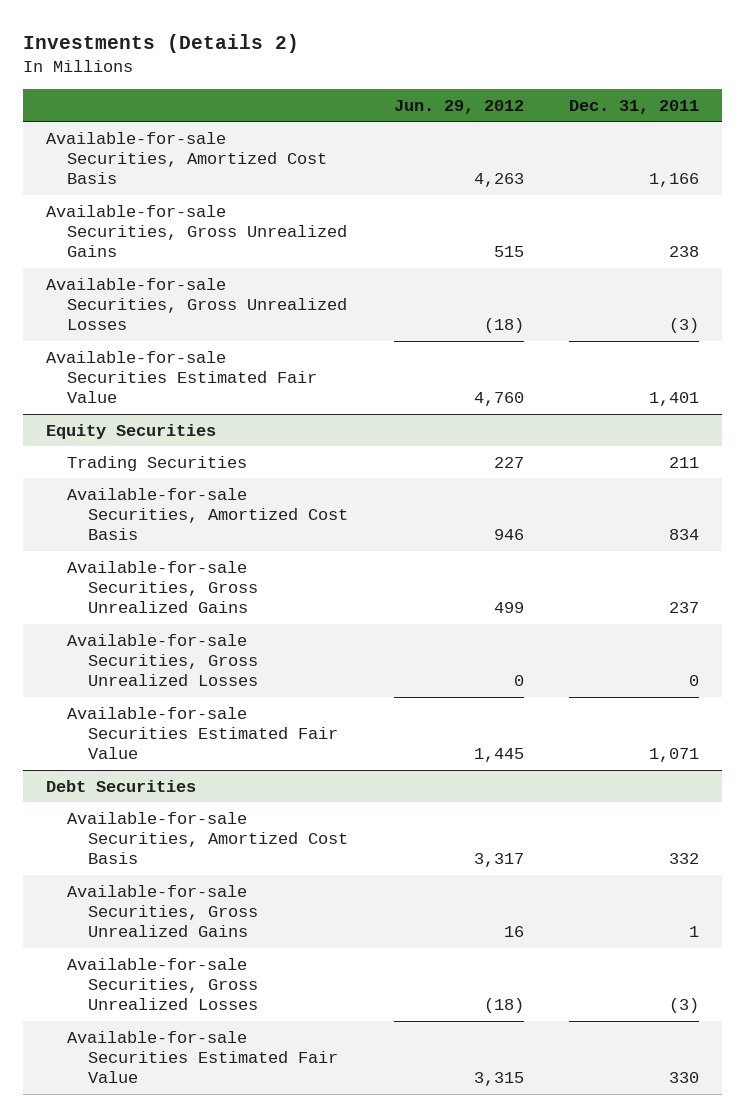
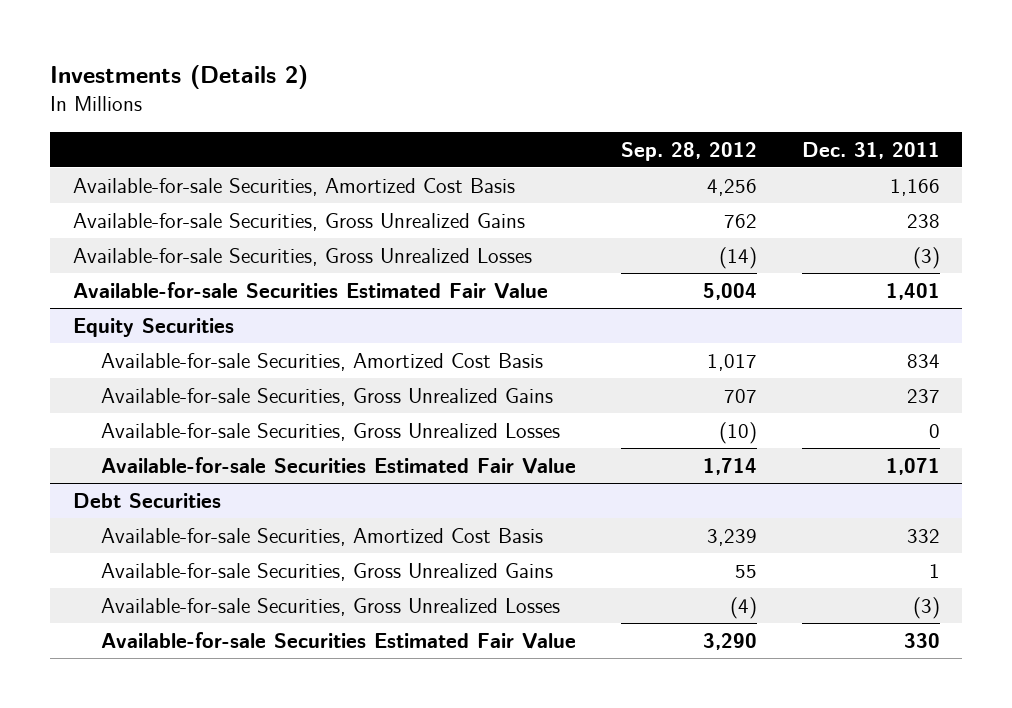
- | Jun. 29, 2012 | Dec. 31, 2011
+ | Sep. 28, 2012 | Dec. 31, 2011
@ Equity Securities
- Trading Securities | 227 | 211

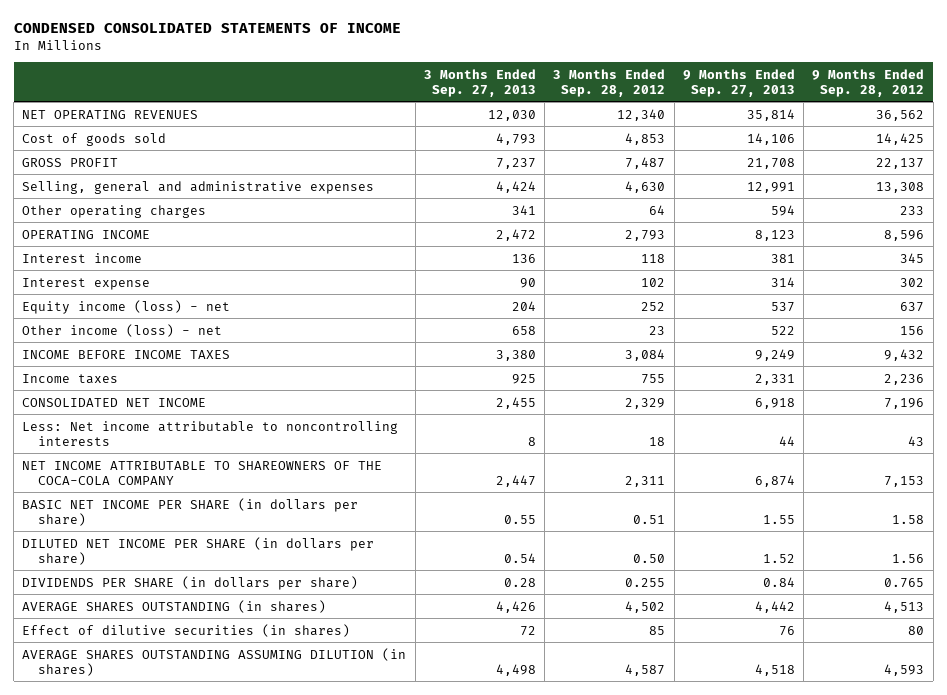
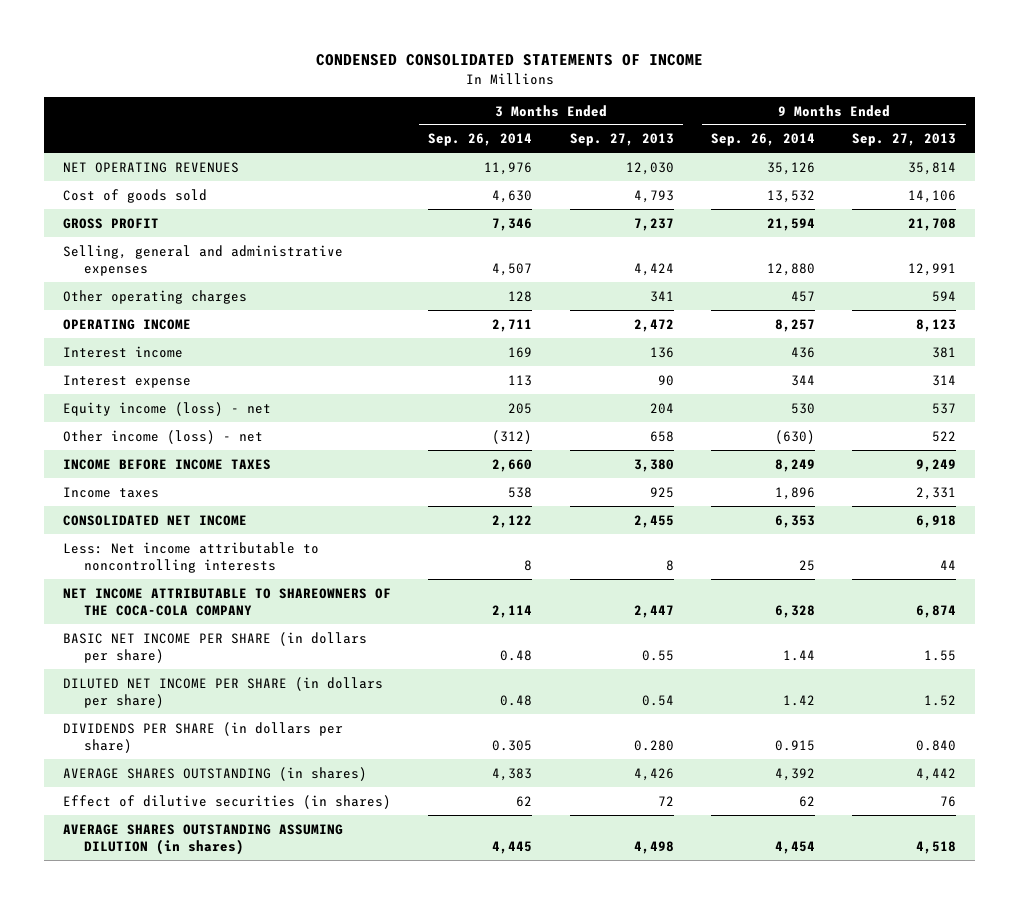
- | 3 Months Ended Sep. 27, 2013 | 3 Months Ended Sep. 28, 2012 | 9 Months Ended Sep. 27, 2013 | 9 Months Ended Sep. 28, 2012
+ | 3 Months Ended Sep. 26, 2014 | 3 Months Ended Sep. 27, 2013 | 9 Months Ended Sep. 26, 2014 | 9 Months Ended Sep. 27, 2013
- DIVIDENDS PER SHARE (in dollars per share) | 0.28 | 0.255 | 0.84 | 0.765
+ DIVIDENDS PER SHARE (in dollars per share) | 0.305 | 0.280 | 0.915 | 0.840

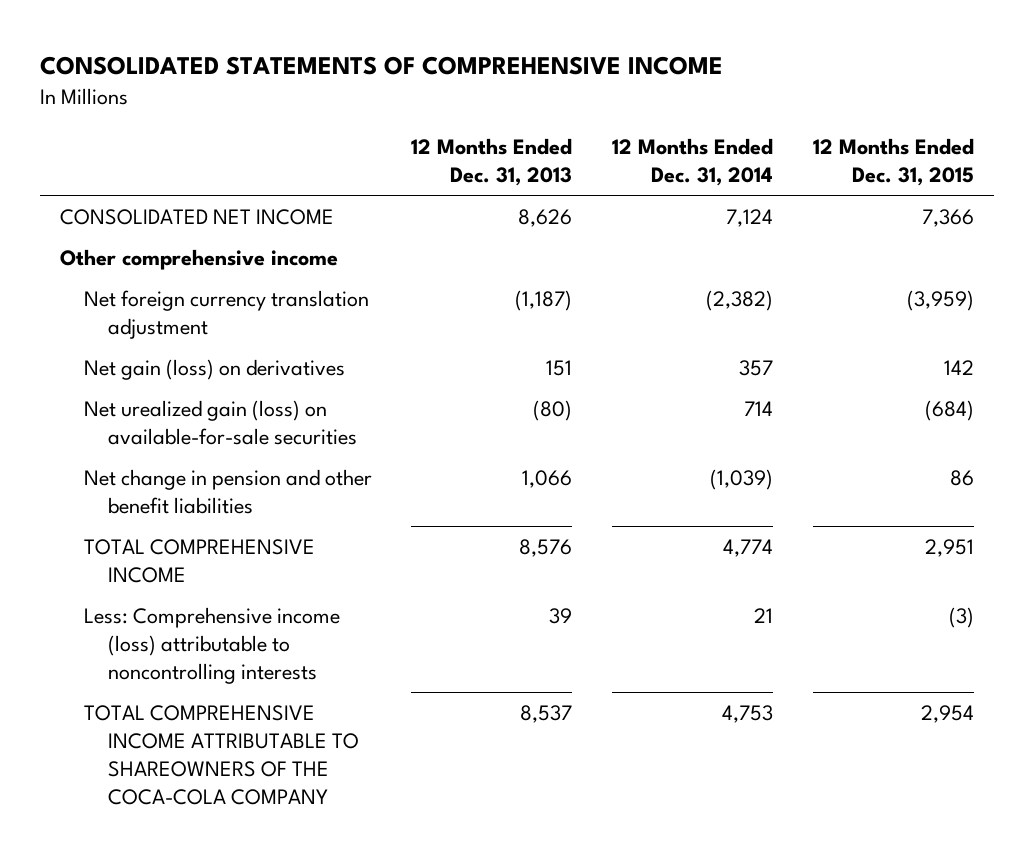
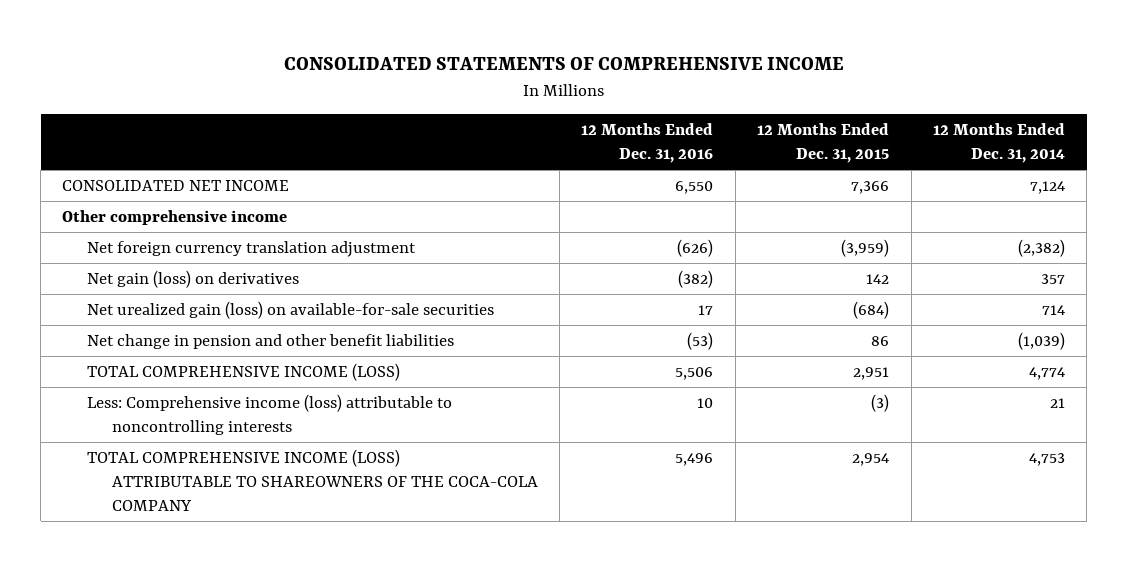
- | 12 Months Ended Dec. 31, 2013 | 12 Months Ended Dec. 31, 2014 | 12 Months Ended Dec. 31, 2015
+ | 12 Months Ended Dec. 31, 2016 | 12 Months Ended Dec. 31, 2015 | 12 Months Ended Dec. 31, 2014
- TOTAL COMPREHENSIVE INCOME | 8,576 | 4,774 | 2,951
+ TOTAL COMPREHENSIVE INCOME (LOSS) | 5,506 | 2,951 | 4,774
- TOTAL COMPREHENSIVE INCOME ATTRIBUTABLE TO SHAREOWNERS OF THE COCA-COLA COMPANY | 8,537 | 4,753 | 2,954
+ TOTAL COMPREHENSIVE INCOME (LOSS) ATTRIBUTABLE TO SHAREOWNERS OF THE COCA-COLA COMPANY | 5,496 | 2,954 | 4,753

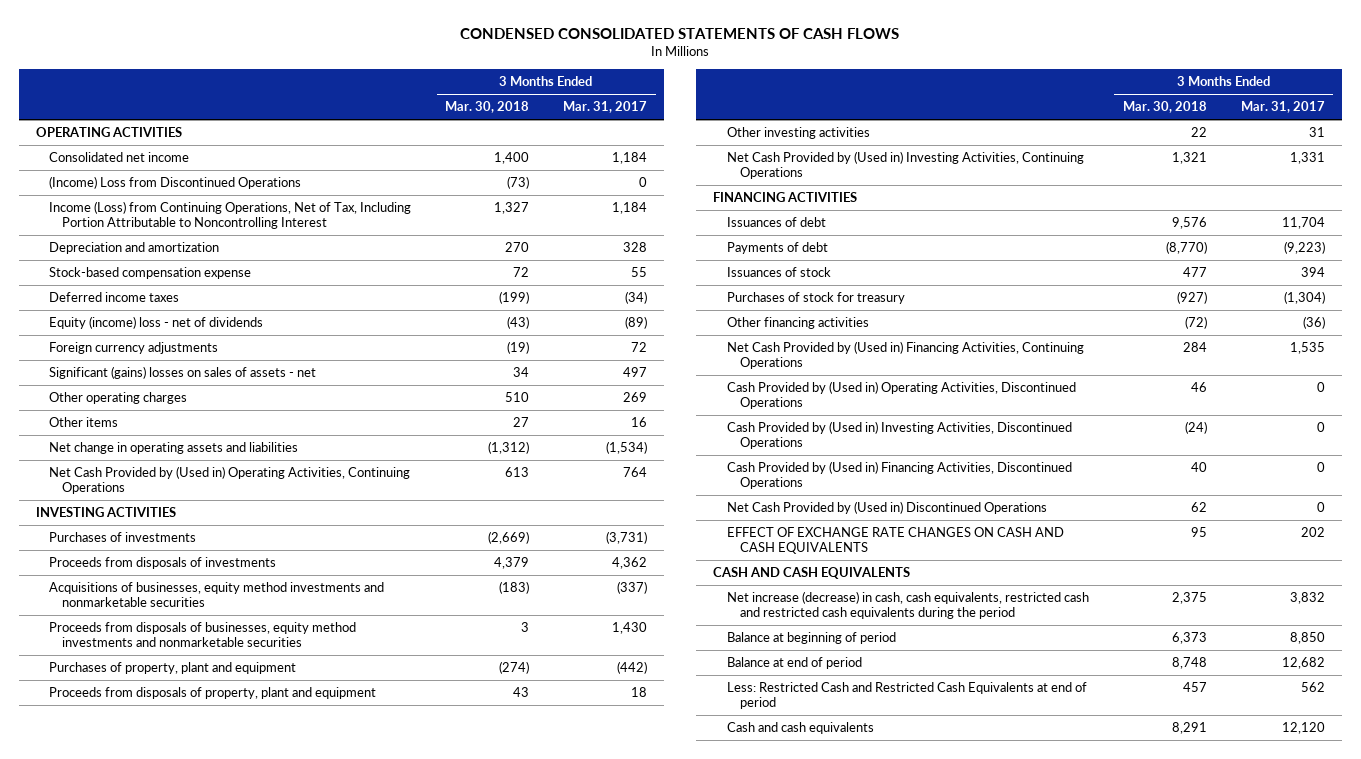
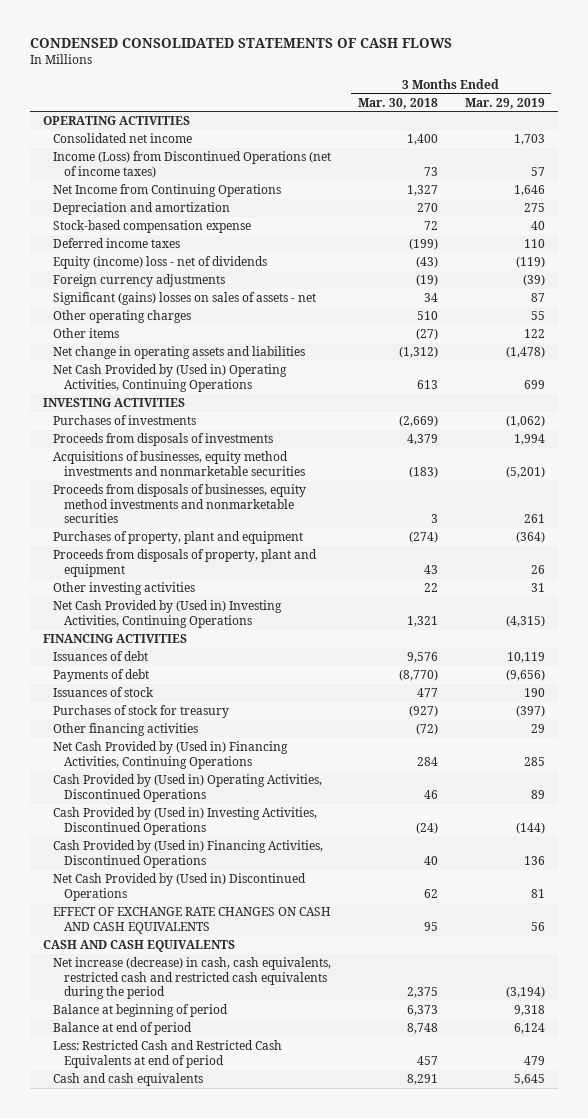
- | 3 Months Ended Mar. 30, 2018 | 3 Months Ended Mar. 31, 2017
+ | 3 Months Ended Mar. 30, 2018 | 3 Months Ended Mar. 29, 2019
- (Income) Loss from Discontinued Operations | (73) | 0
- Income (Loss) from Continuing Operations, Net of Tax, Including Portion Attributable to Noncontrolling Interest | 1,327 | 1,184
+ Income (Loss) from Discontinued Operations (net of income taxes) | 73 | 57
+ Net Income from Continuing Operations | 1,327 | 1,646
- Other items | 27 | 16
+ Other items | (27) | 122

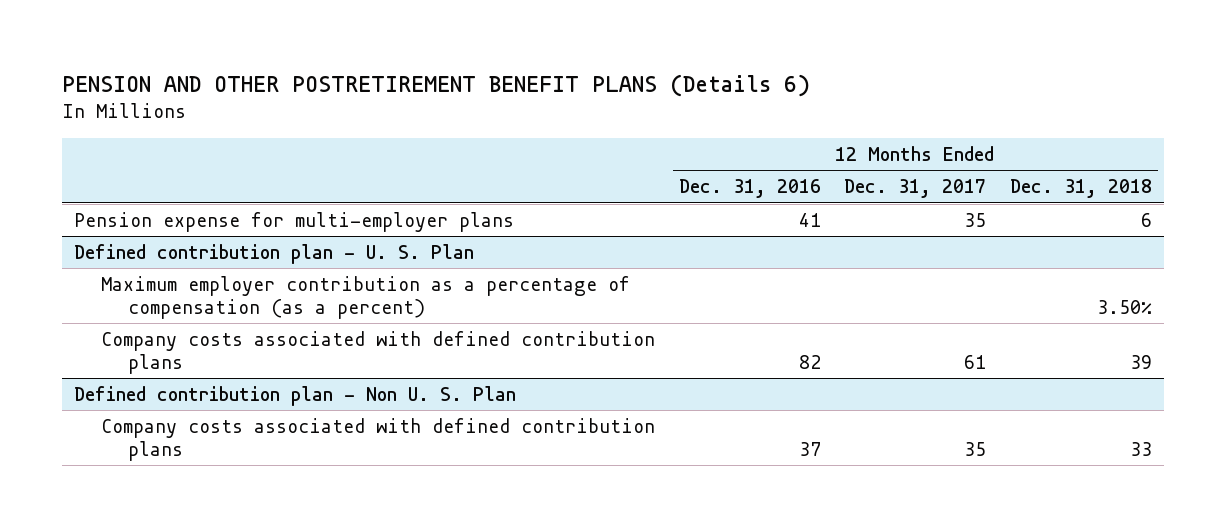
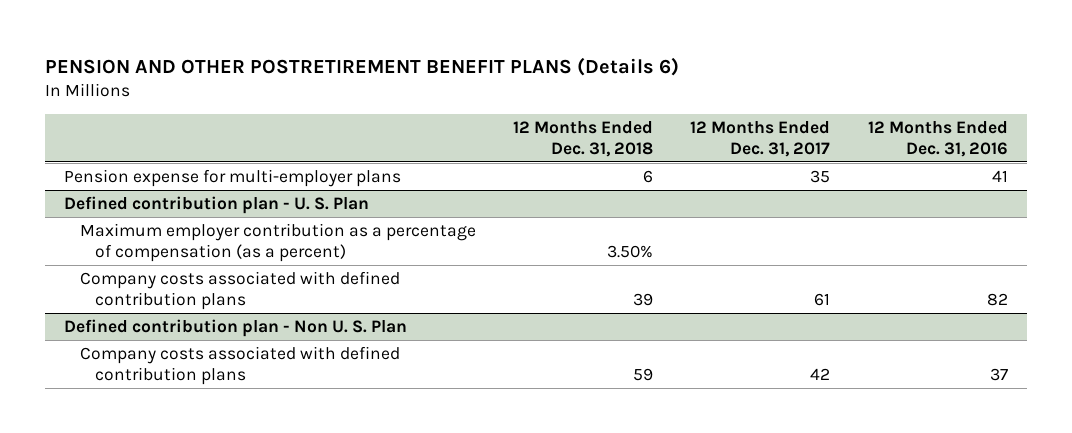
- | 12 Months Ended Dec. 31, 2016 | 12 Months Ended Dec. 31, 2017 | 12 Months Ended Dec. 31, 2018
+ | 12 Months Ended Dec. 31, 2018 | 12 Months Ended Dec. 31, 2017 | 12 Months Ended Dec. 31, 2016
@ Defined contribution plan - Non U. S. Plan
- Company costs associated with defined contribution plans | 37 | 35 | 33
+ Company costs associated with defined contribution plans | 59 | 42 | 37

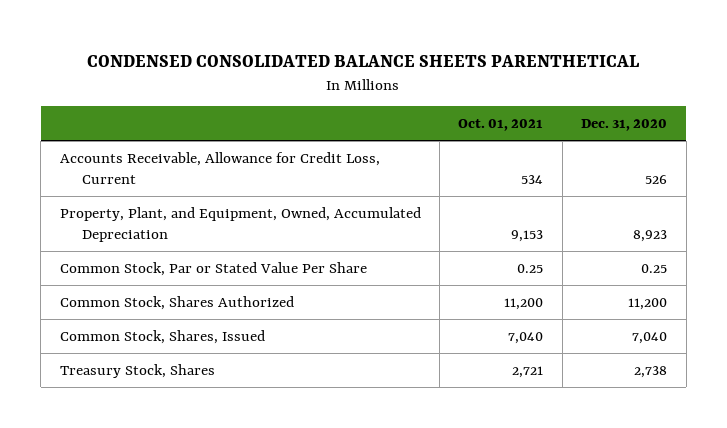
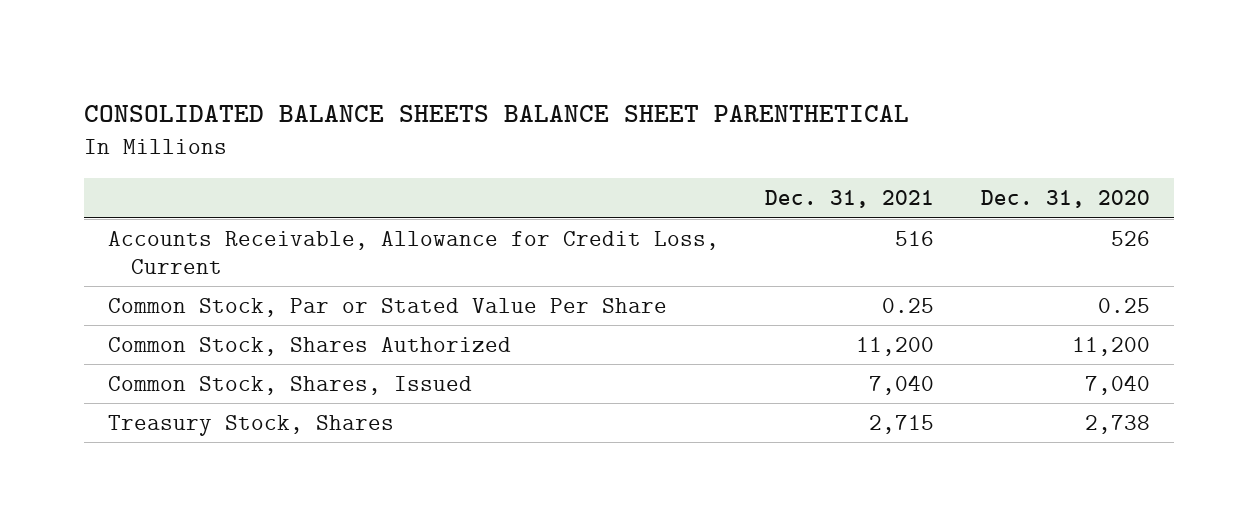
- CONDENSED CONSOLIDATED BALANCE SHEETS PARENTHETICAL
+ CONSOLIDATED BALANCE SHEETS BALANCE SHEET PARENTHETICAL
- | Oct. 01, 2021 | Dec. 31, 2020
+ | Dec. 31, 2021 | Dec. 31, 2020
- Property, Plant, and Equipment, Owned, Accumulated Depreciation | 9,153 | 8,923

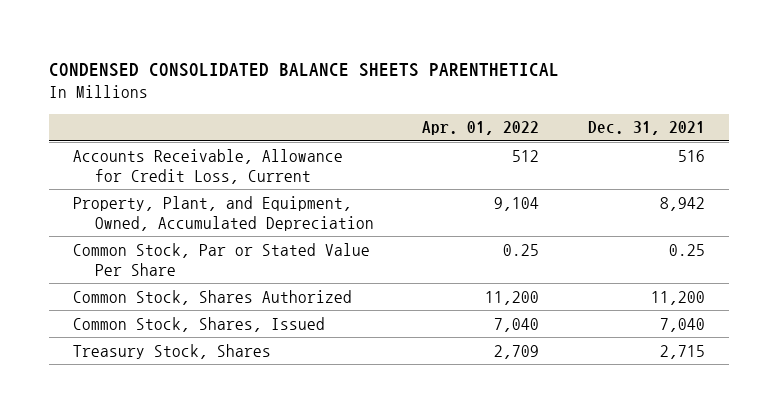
- CONSOLIDATED BALANCE SHEETS BALANCE SHEET PARENTHETICAL
+ CONDENSED CONSOLIDATED BALANCE SHEETS PARENTHETICAL
- | Dec. 31, 2021 | Dec. 31, 2020
+ | Apr. 01, 2022 | Dec. 31, 2021
+ Property, Plant, and Equipment, Owned, Accumulated Depreciation | 9,104 | 8,942

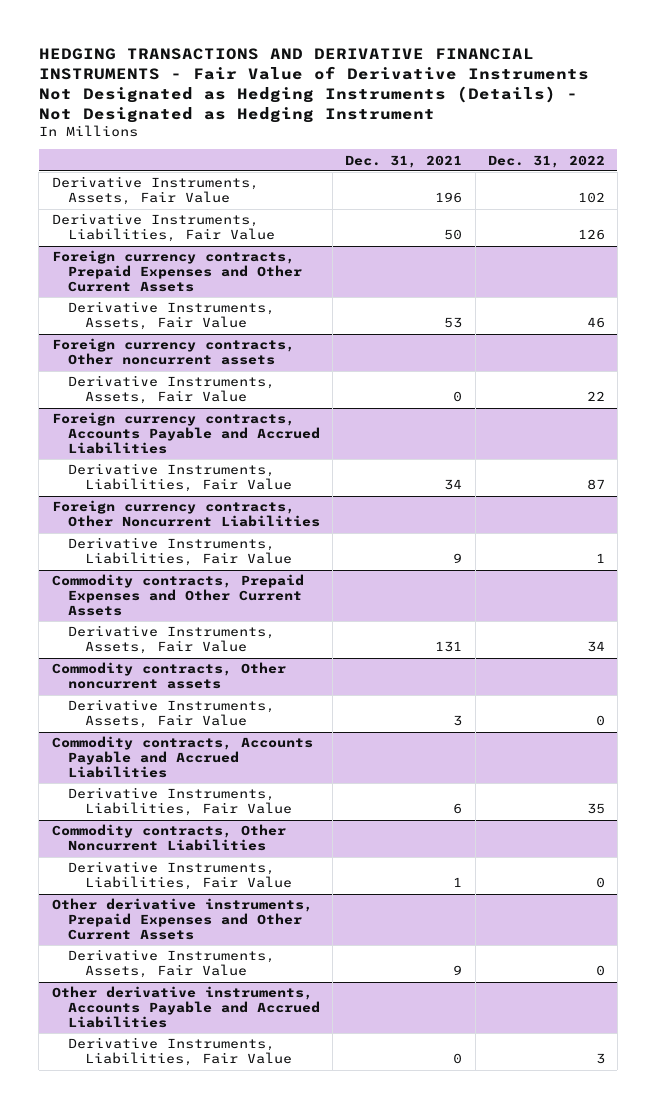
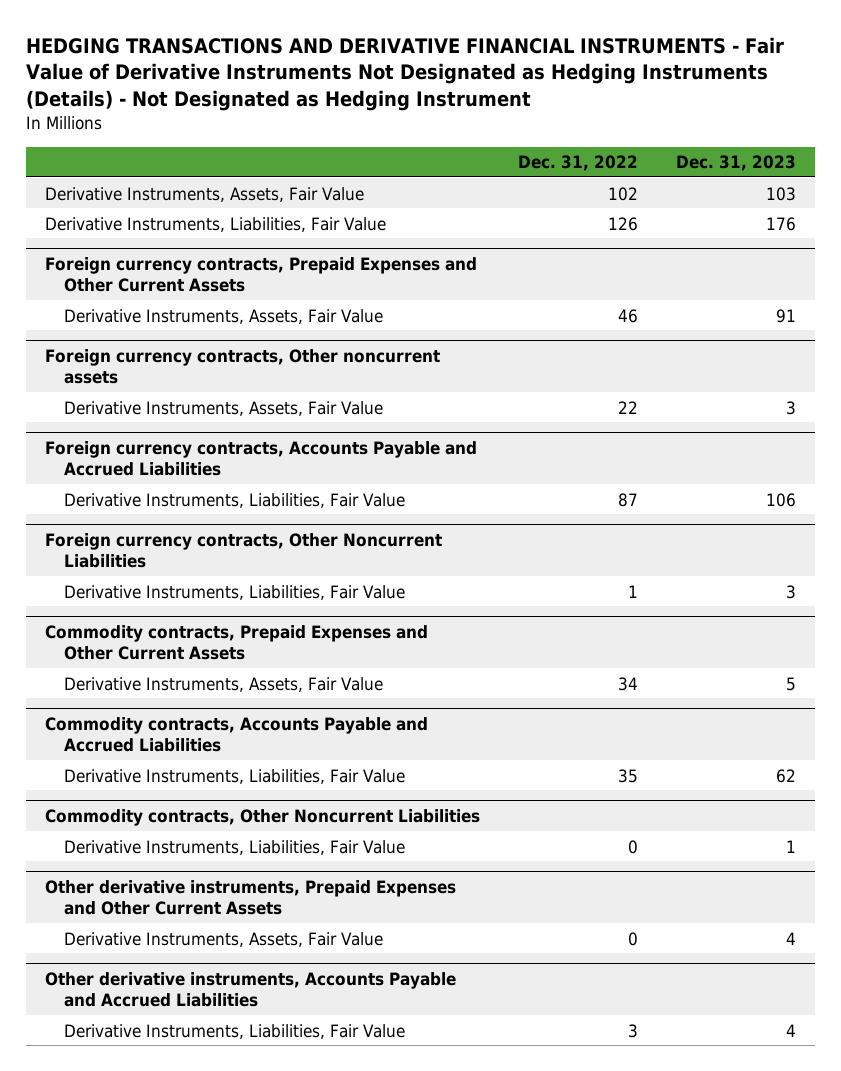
- | Dec. 31, 2021 | Dec. 31, 2022
+ | Dec. 31, 2022 | Dec. 31, 2023
- Commodity contracts, Other noncurrent assets
- Derivative Instruments, Assets, Fair Value | 3 | 0

